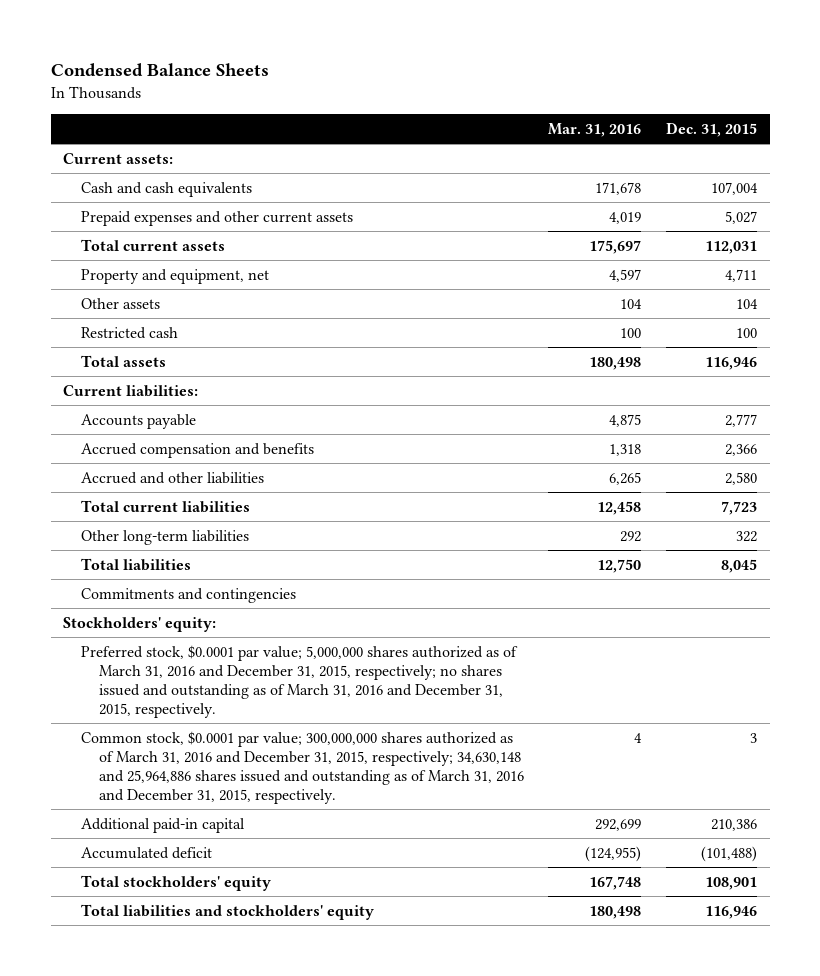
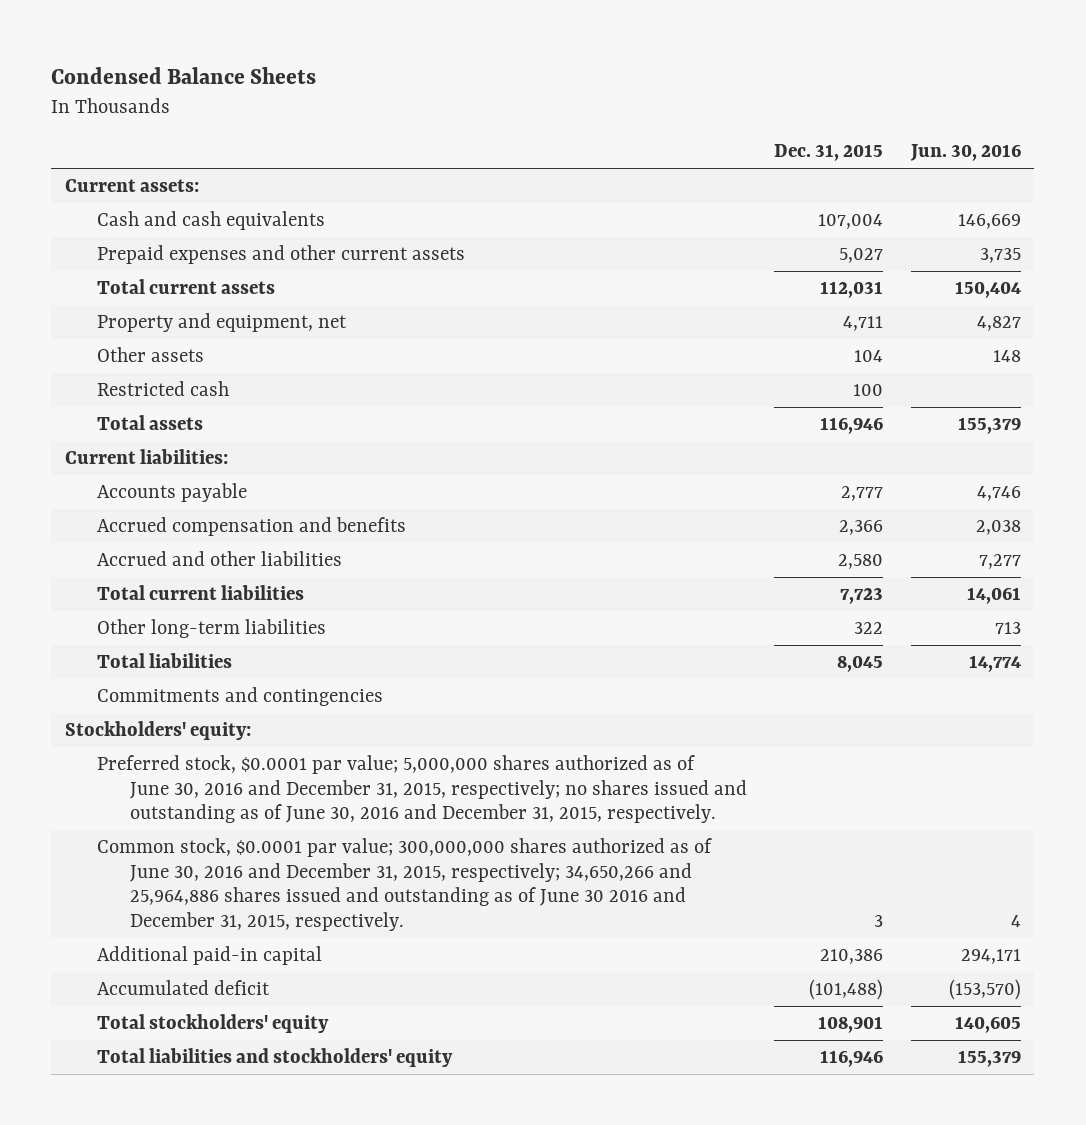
- | Mar. 31, 2016 | Dec. 31, 2015
+ | Dec. 31, 2015 | Jun. 30, 2016
- Preferred stock, $0.0001 par value; 5,000,000 shares authorized as of March 31, 2016 and December 31, 2015, respectively; no shares issued and outstanding as of March 31, 2016 and December 31, 2015, respectively.
- Common stock, $0.0001 par value; 300,000,000 shares authorized as of March 31, 2016 and December 31, 2015, respectively; 34,630,148 and 25,964,886 shares issued and outstanding as of March 31, 2016 and December 31, 2015, respectively. | 4 | 3
+ Preferred stock, $0.0001 par value; 5,000,000 shares authorized as of June 30, 2016 and December 31, 2015, respectively; no shares issued and outstanding as of June 30, 2016 and December 31, 2015, respectively.
+ Common stock, $0.0001 par value; 300,000,000 shares authorized as of June 30, 2016 and December 31, 2015, respectively; 34,650,266 and 25,964,886 shares issued and outstanding as of June 30 2016 and December 31, 2015, respectively. | 3 | 4

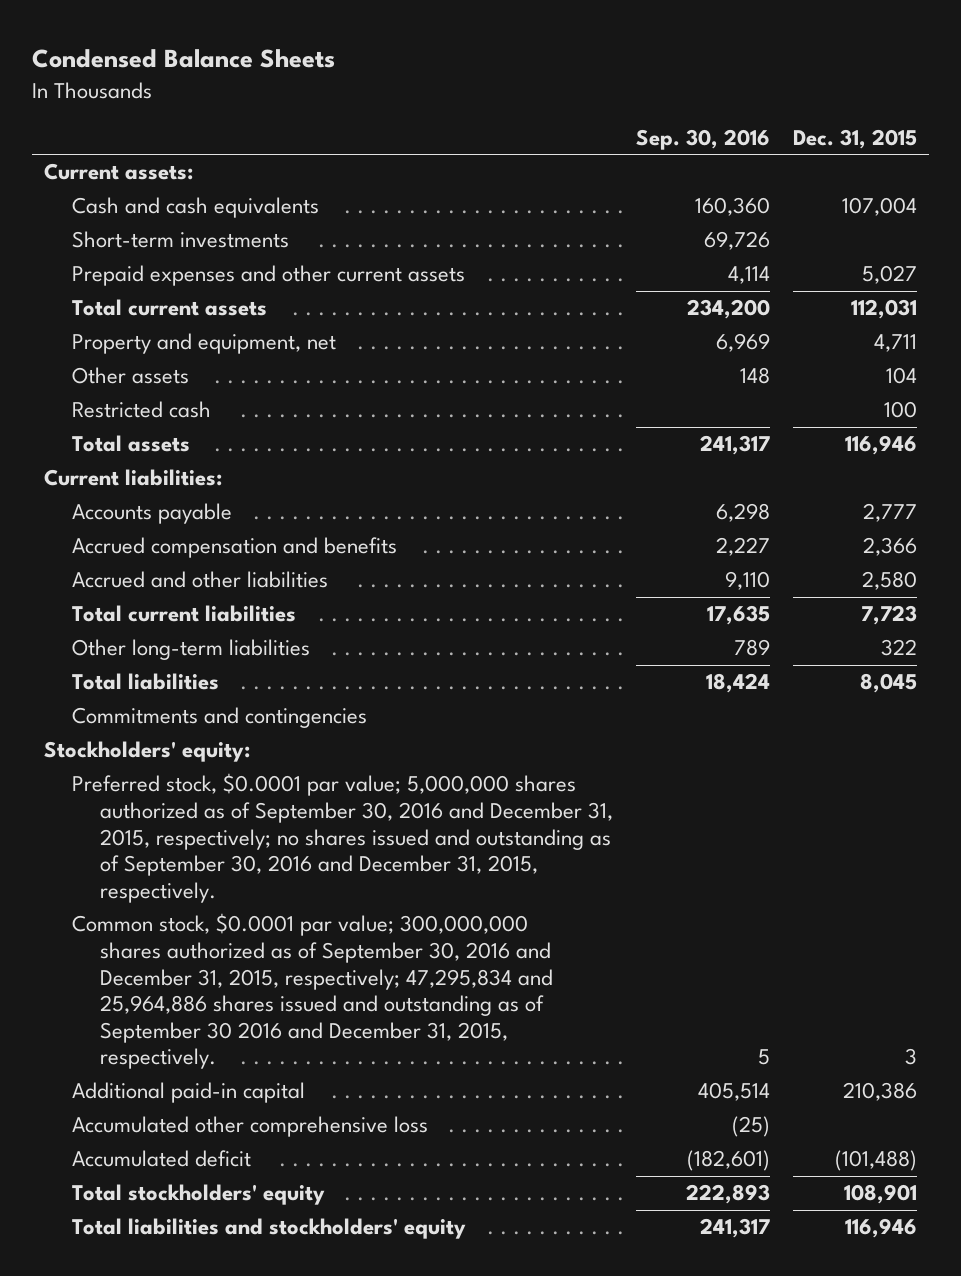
- | Dec. 31, 2015 | Jun. 30, 2016
+ | Sep. 30, 2016 | Dec. 31, 2015
+ Short-term investments | 69,726 |
- Preferred stock, $0.0001 par value; 5,000,000 shares authorized as of June 30, 2016 and December 31, 2015, respectively; no shares issued and outstanding as of June 30, 2016 and December 31, 2015, respectively.
- Common stock, $0.0001 par value; 300,000,000 shares authorized as of June 30, 2016 and December 31, 2015, respectively; 34,650,266 and 25,964,886 shares issued and outstanding as of June 30 2016 and December 31, 2015, respectively. | 3 | 4
+ Preferred stock, $0.0001 par value; 5,000,000 shares authorized as of September 30, 2016 and December 31, 2015, respectively; no shares issued and outstanding as of September 30, 2016 and December 31, 2015, respectively.
+ Common stock, $0.0001 par value; 300,000,000 shares authorized as of September 30, 2016 and December 31, 2015, respectively; 47,295,834 and 25,964,886 shares issued and outstanding as of September 30 2016 and December 31, 2015, respectively. | 5 | 3
+ Accumulated other comprehensive loss | (25) |

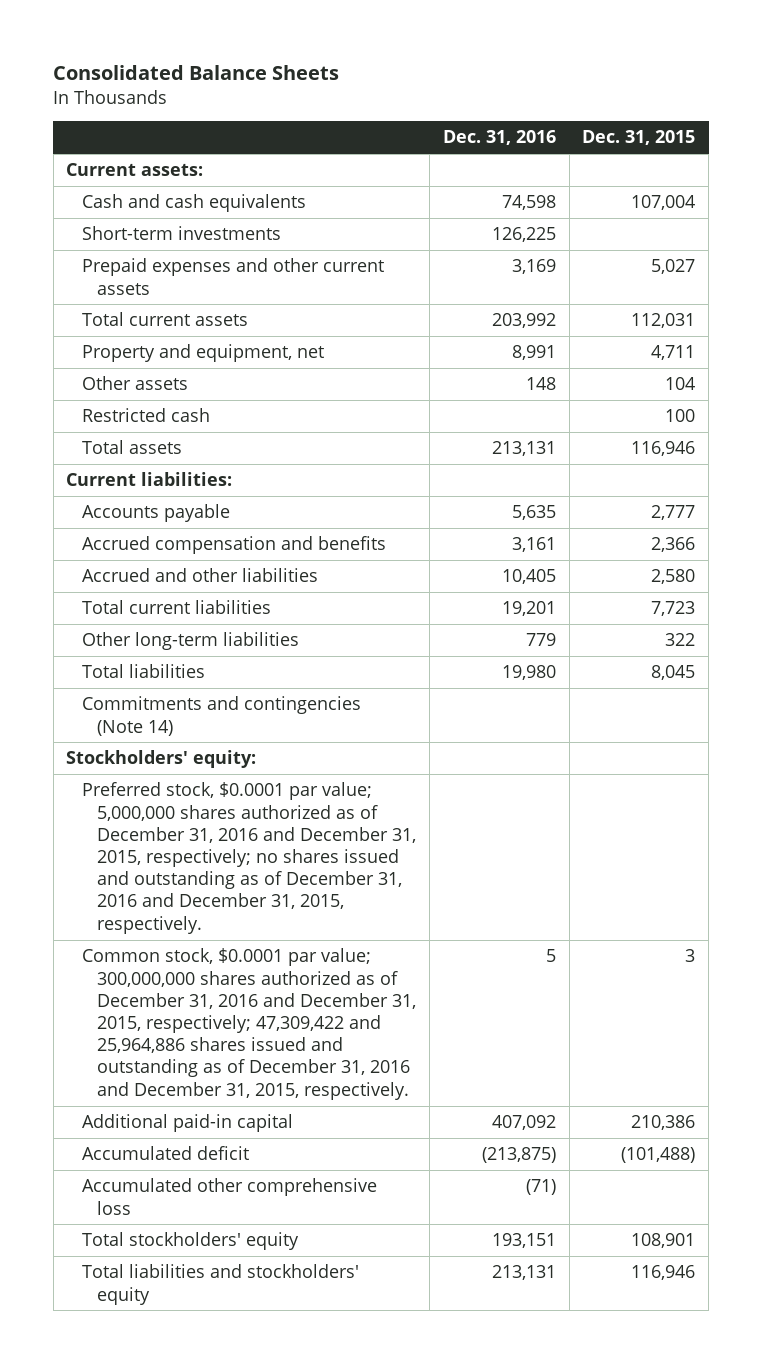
- Condensed Balance Sheets
+ Consolidated Balance Sheets
- | Sep. 30, 2016 | Dec. 31, 2015
+ | Dec. 31, 2016 | Dec. 31, 2015
- Commitments and contingencies
+ Commitments and contingencies (Note 14)
- Preferred stock, $0.0001 par value; 5,000,000 shares authorized as of September 30, 2016 and December 31, 2015, respectively; no shares issued and outstanding as of September 30, 2016 and December 31, 2015, respectively.
- Common stock, $0.0001 par value; 300,000,000 shares authorized as of September 30, 2016 and December 31, 2015, respectively; 47,295,834 and 25,964,886 shares issued and outstanding as of September 30 2016 and December 31, 2015, respectively. | 5 | 3
+ Preferred stock, $0.0001 par value; 5,000,000 shares authorized as of December 31, 2016 and December 31, 2015, respectively; no shares issued and outstanding as of December 31, 2016 and December 31, 2015, respectively.
+ Common stock, $0.0001 par value; 300,000,000 shares authorized as of December 31, 2016 and December 31, 2015, respectively; 47,309,422 and 25,964,886 shares issued and outstanding as of December 31, 2016 and December 31, 2015, respectively. | 5 | 3
moved down: Accumulated other comprehensive loss | (71) |

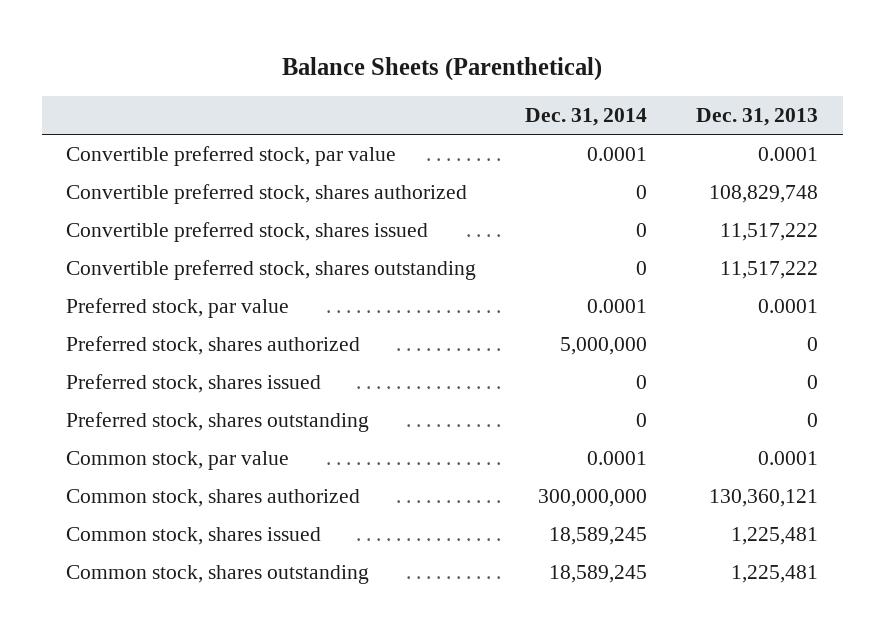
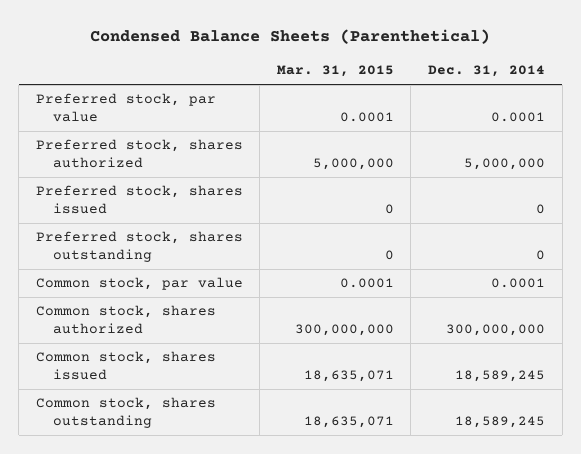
- Balance Sheets (Parenthetical)
+ Condensed Balance Sheets (Parenthetical)
- | Dec. 31, 2014 | Dec. 31, 2013
+ | Mar. 31, 2015 | Dec. 31, 2014
- Convertible preferred stock, par value | 0.0001 | 0.0001
- Convertible preferred stock, shares authorized | 0 | 108,829,748
- Convertible preferred stock, shares issued | 0 | 11,517,222
- Convertible preferred stock, shares outstanding | 0 | 11,517,222

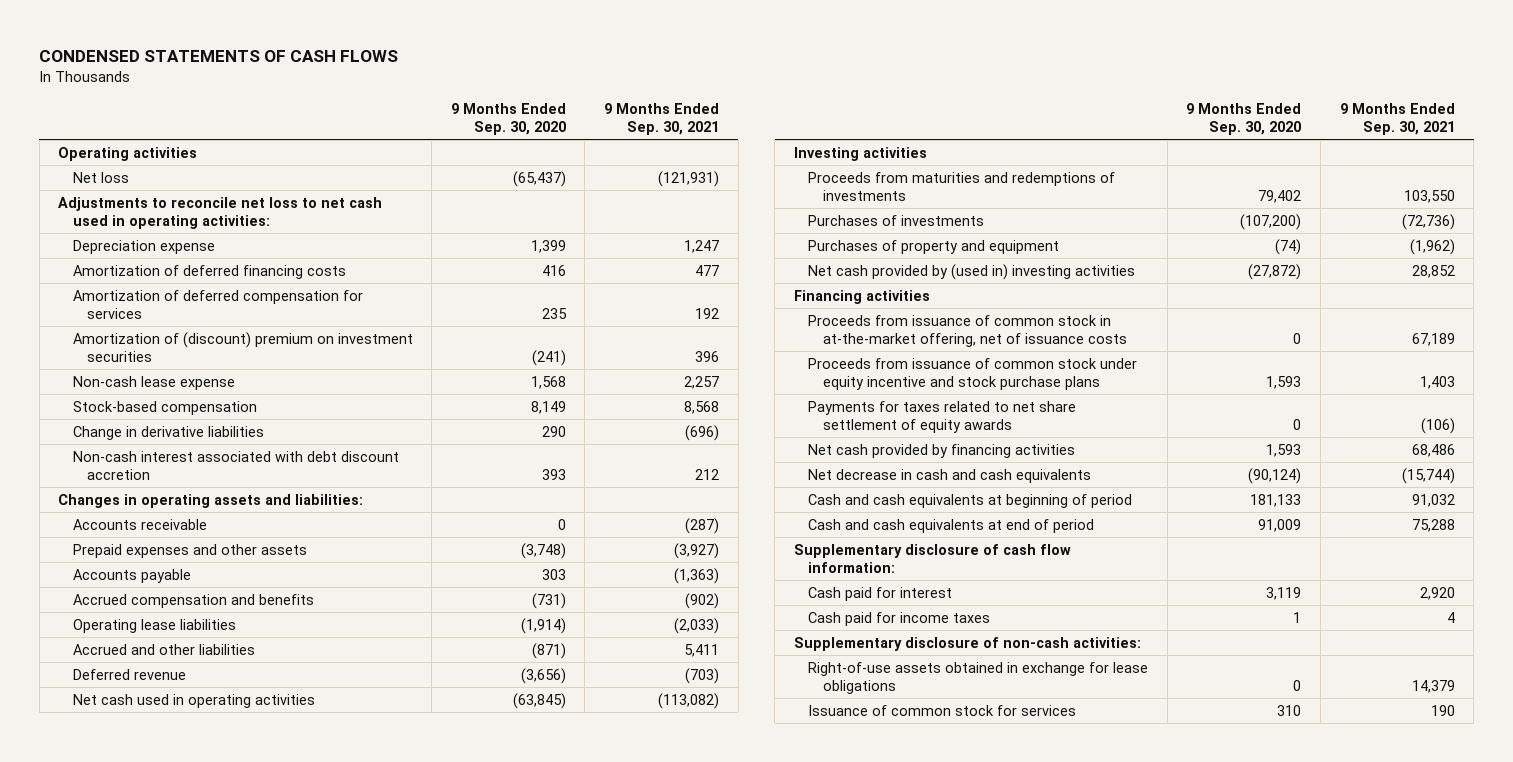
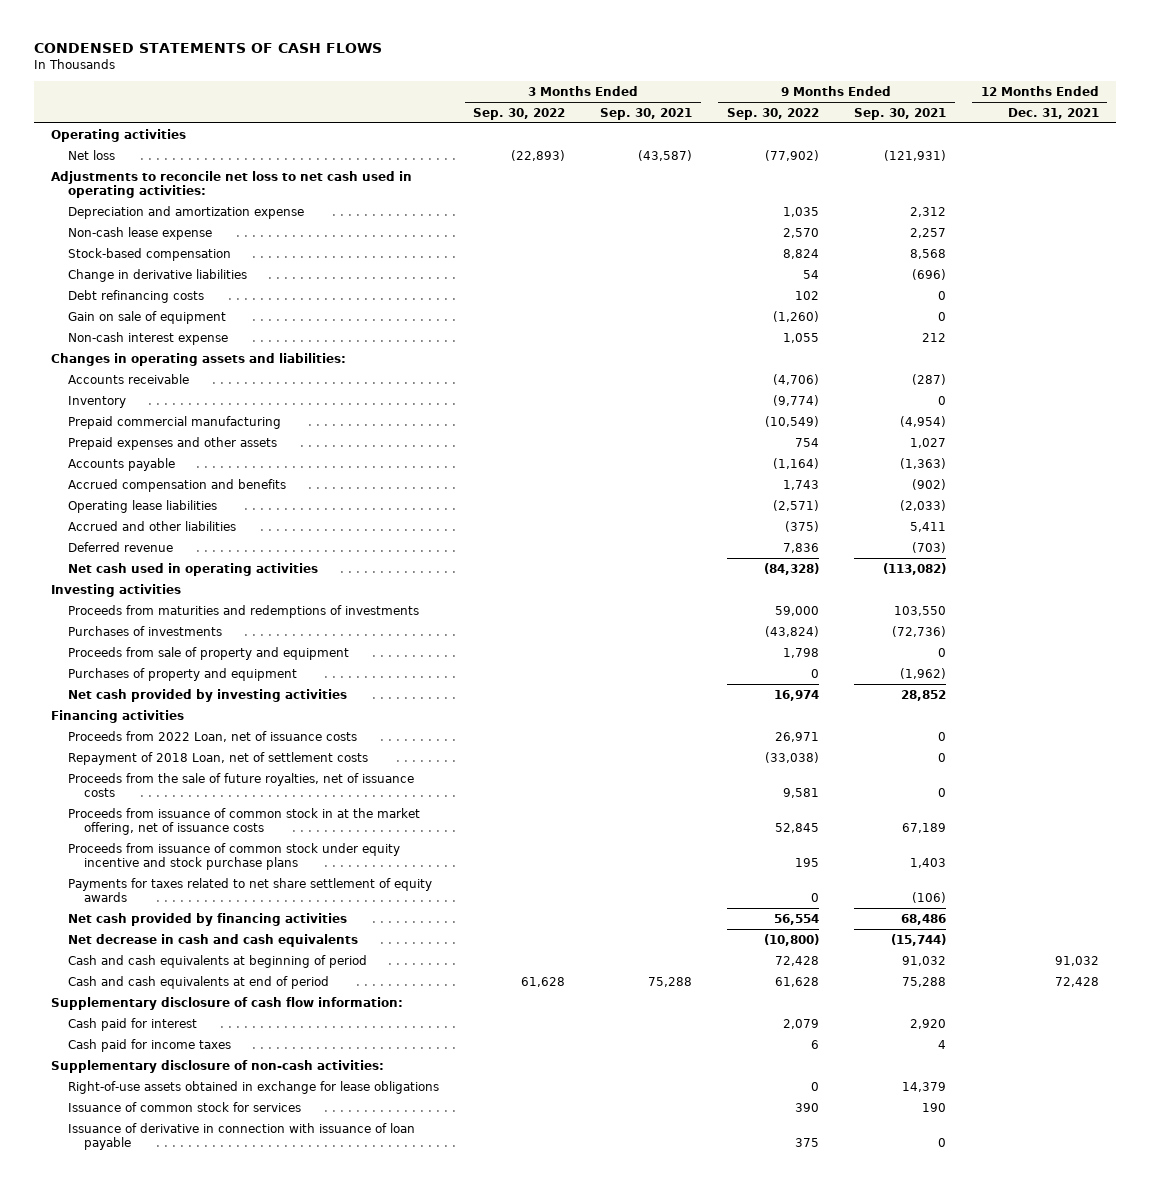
- | 9 Months Ended Sep. 30, 2020 | 9 Months Ended Sep. 30, 2021
+ | 3 Months Ended Sep. 30, 2022 | 3 Months Ended Sep. 30, 2021 | 9 Months Ended Sep. 30, 2022 | 9 Months Ended Sep. 30, 2021 | 12 Months Ended Dec. 31, 2021
- Depreciation expense | 1,399 | 1,247
- Amortization of deferred financing costs | 416 | 477
- Amortization of deferred compensation for services | 235 | 192
- Amortization of (discount) premium on investment securities | (241) | 396
+ Depreciation and amortization expense | | | 1,035 | 2,312 |
- Non-cash interest associated with debt discount accretion | 393 | 212
+ Debt refinancing costs | | | 102 | 0 |
+ Gain on sale of equipment | | | (1,260) | 0 |
+ Non-cash interest expense | | | 1,055 | 212 |
- Prepaid expenses and other assets | (3,748) | (3,927)
+ Inventory | | | (9,774) | 0 |
+ Prepaid commercial manufacturing | | | (10,549) | (4,954) |
+ Prepaid expenses and other assets | | | 754 | 1,027 |
+ Proceeds from sale of property and equipment | | | 1,798 | 0 |
- Net cash provided by (used in) investing activities | (27,872) | 28,852
+ Net cash provided by investing activities | | | 16,974 | 28,852 |
- Proceeds from issuance of common stock in at-the-market offering, net of issuance costs | 0 | 67,189
+ Proceeds from 2022 Loan, net of issuance costs | | | 26,971 | 0 |
+ Repayment of 2018 Loan, net of settlement costs | | | (33,038) | 0 |
+ Proceeds from the sale of future royalties, net of issuance costs | | | 9,581 | 0 |
+ Proceeds from issuance of common stock in at the market offering, net of issuance costs | | | 52,845 | 67,189 |
+ Issuance of derivative in connection with issuance of loan payable | | | 375 | 0 |

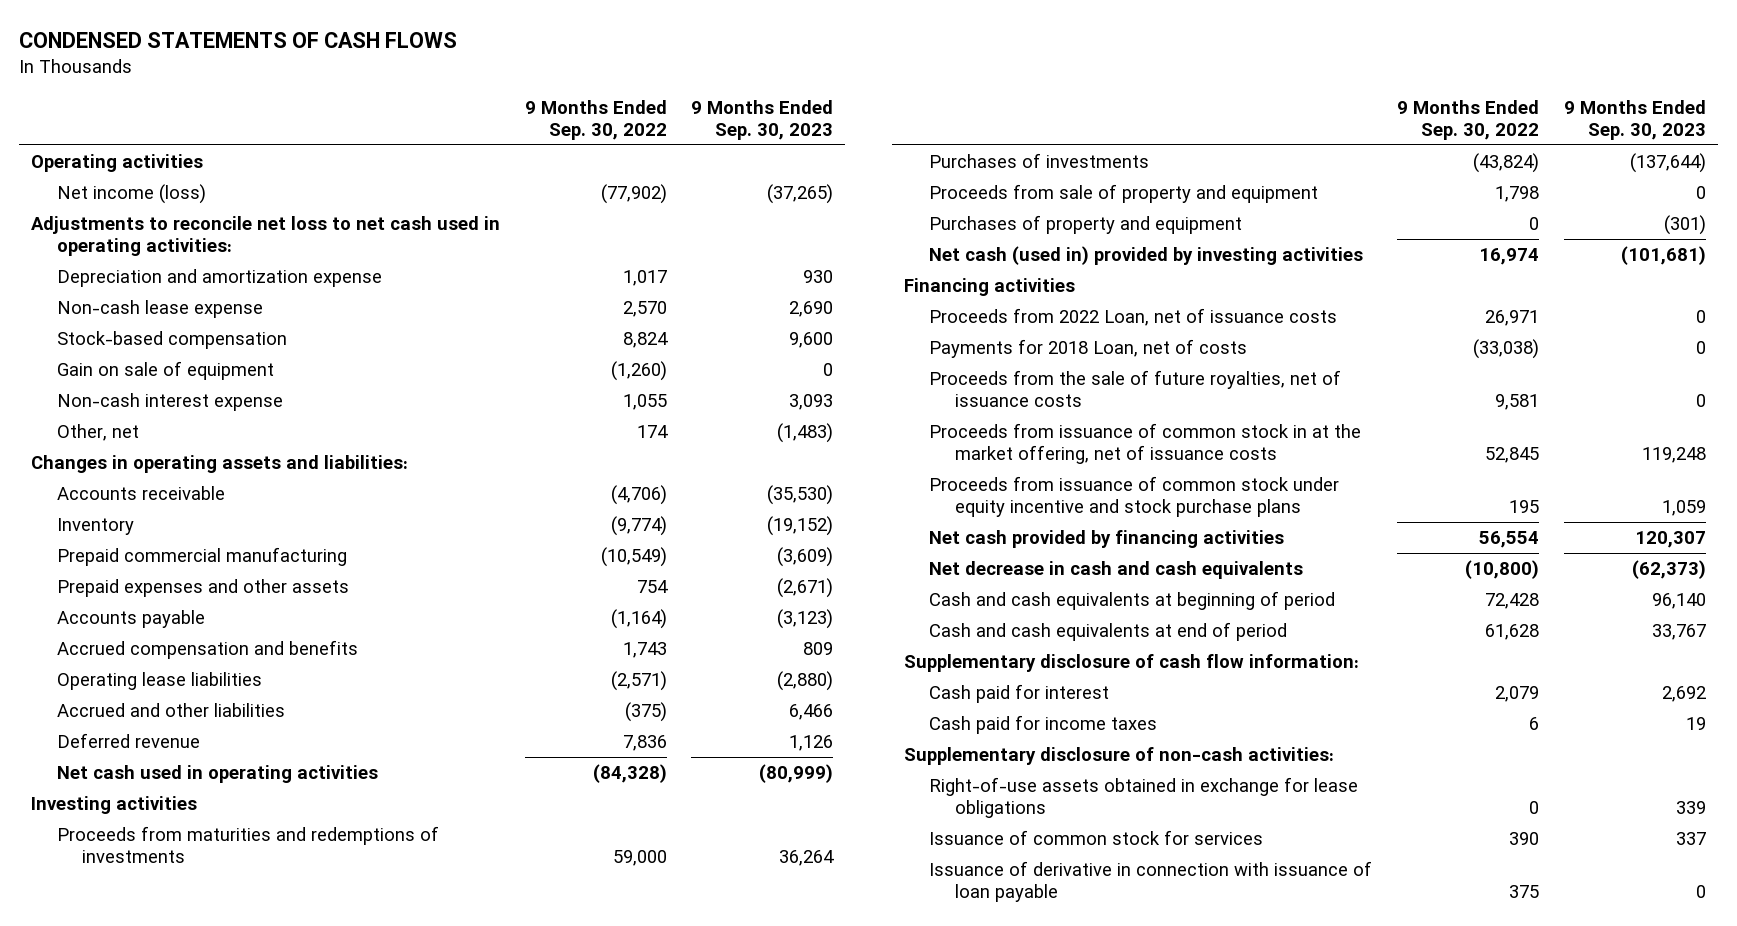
- | 3 Months Ended Sep. 30, 2022 | 3 Months Ended Sep. 30, 2021 | 9 Months Ended Sep. 30, 2022 | 9 Months Ended Sep. 30, 2021 | 12 Months Ended Dec. 31, 2021
+ | 9 Months Ended Sep. 30, 2022 | 9 Months Ended Sep. 30, 2023
- Net loss | (22,893) | (43,587) | (77,902) | (121,931) |
+ Net income (loss) | (77,902) | (37,265)
- Depreciation and amortization expense | | | 1,035 | 2,312 |
+ Depreciation and amortization expense | 1,017 | 930
- Change in derivative liabilities | | | 54 | (696) |
- Debt refinancing costs | | | 102 | 0 |
+ Other, net | 174 | (1,483)
- Net cash provided by investing activities | | | 16,974 | 28,852 |
+ Net cash (used in) provided by investing activities | 16,974 | (101,681)
- Repayment of 2018 Loan, net of settlement costs | | | (33,038) | 0 |
+ Payments for 2018 Loan, net of costs | (33,038) | 0
- Payments for taxes related to net share settlement of equity awards | | | 0 | (106) |

